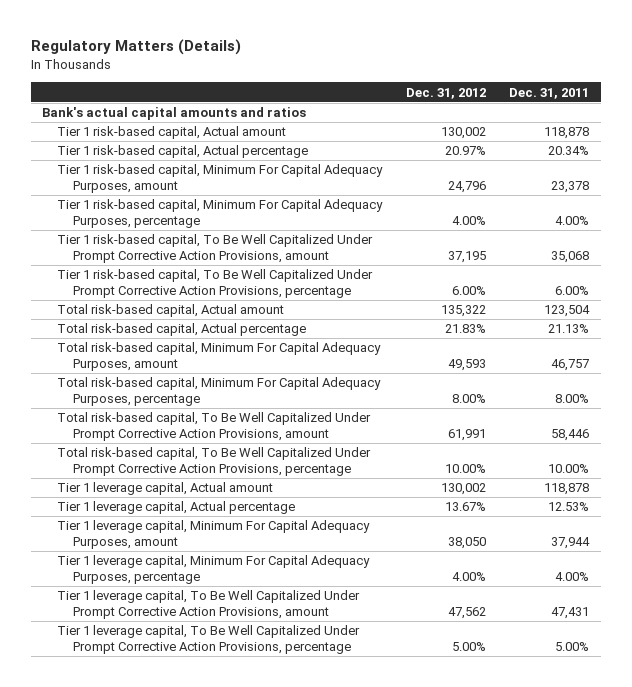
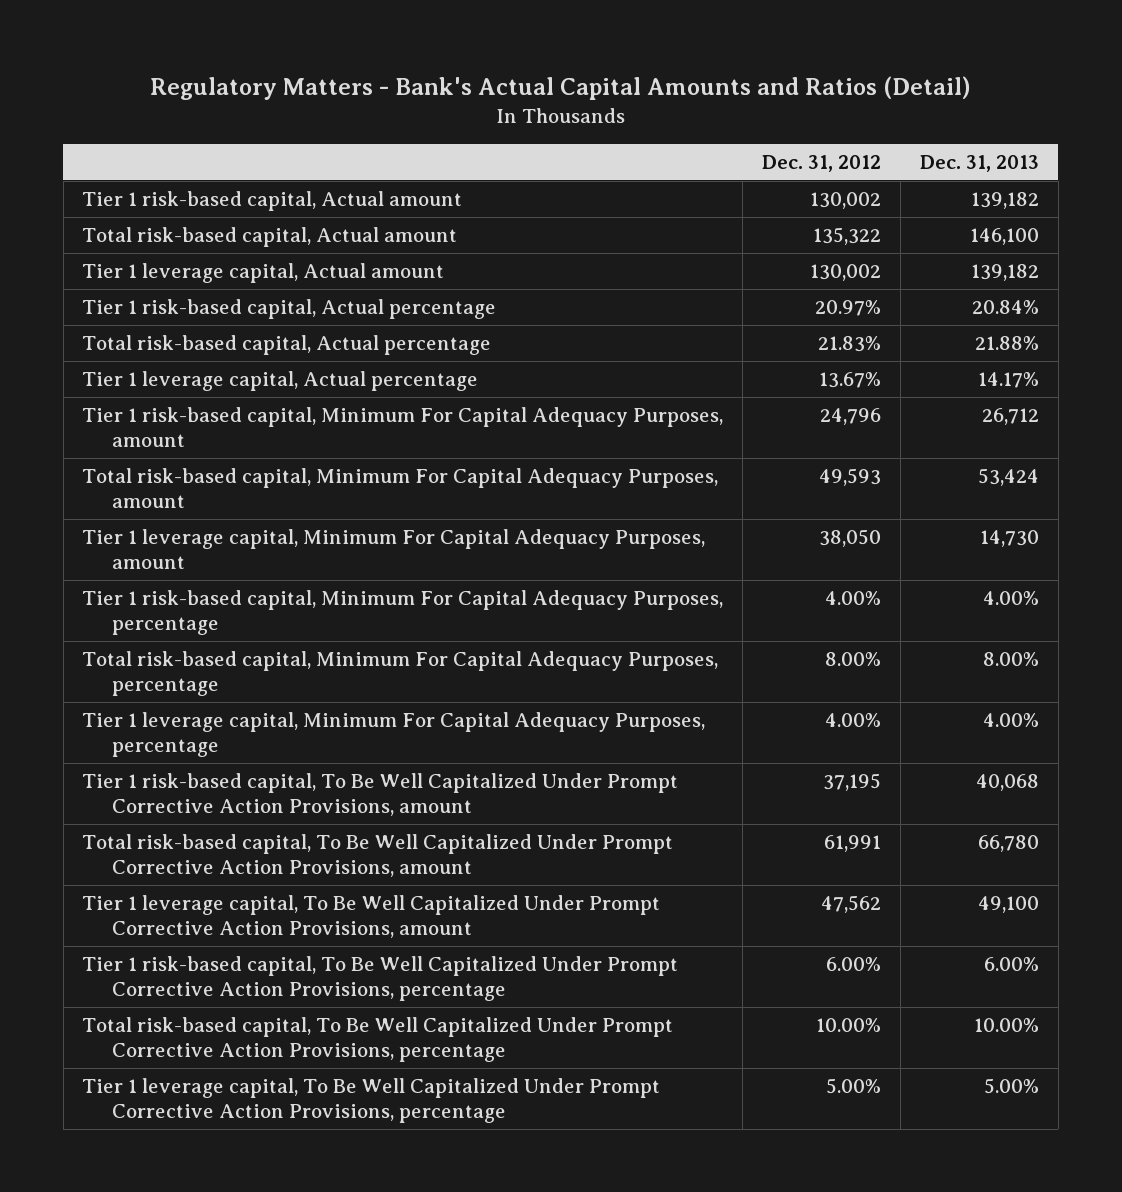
- Regulatory Matters (Details)
+ Regulatory Matters - Bank's Actual Capital Amounts and Ratios (Detail)
- | Dec. 31, 2012 | Dec. 31, 2011
+ | Dec. 31, 2012 | Dec. 31, 2013
- Bank's actual capital amounts and ratios
moved down: Tier 1 risk-based capital, Actual percentage | 20.97% | 20.84%
moved down: Total risk-based capital, Actual percentage | 21.83% | 21.88%
moved down: Tier 1 risk-based capital, Minimum For Capital Adequacy Purposes, amount | 24,796 | 26,712
moved down: Total risk-based capital, Minimum For Capital Adequacy Purposes, amount | 49,593 | 53,424
moved down: Tier 1 risk-based capital, Minimum For Capital Adequacy Purposes, percentage | 4.00% | 4.00%
moved down: Total risk-based capital, Minimum For Capital Adequacy Purposes, percentage | 8.00% | 8.00%
moved down: Tier 1 risk-based capital, To Be Well Capitalized Under Prompt Corrective Action Provisions, amount | 37,195 | 40,068
moved down: Total risk-based capital, To Be Well Capitalized Under Prompt Corrective Action Provisions, amount | 61,991 | 66,780
moved down: Tier 1 risk-based capital, To Be Well Capitalized Under Prompt Corrective Action Provisions, percentage | 6.00% | 6.00%
moved down: Total risk-based capital, To Be Well Capitalized Under Prompt Corrective Action Provisions, percentage | 10.00% | 10.00%

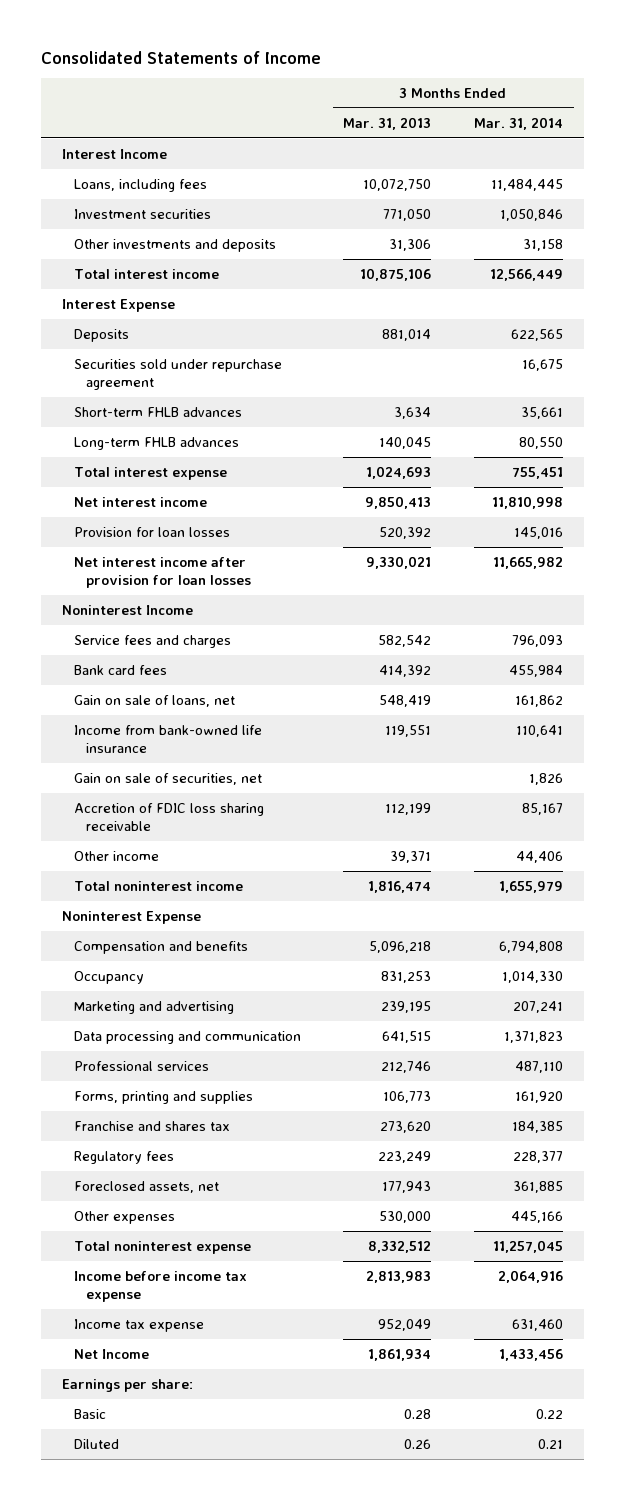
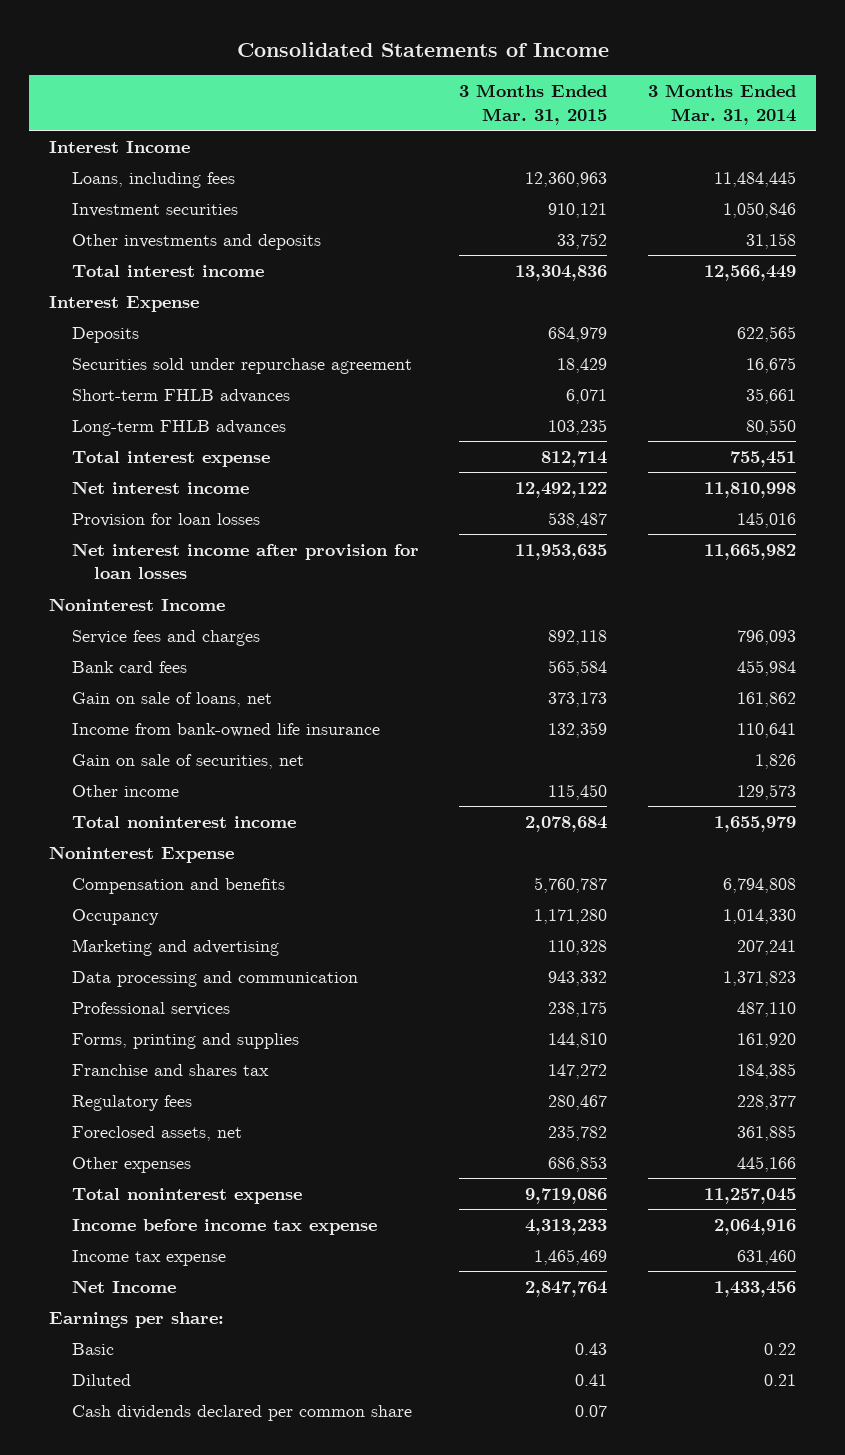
- | 3 Months Ended Mar. 31, 2013 | 3 Months Ended Mar. 31, 2014
+ | 3 Months Ended Mar. 31, 2015 | 3 Months Ended Mar. 31, 2014
- Accretion of FDIC loss sharing receivable | 112,199 | 85,167
- Other income | 39,371 | 44,406
+ Other income | 115,450 | 129,573
+ Cash dividends declared per common share | 0.07 |

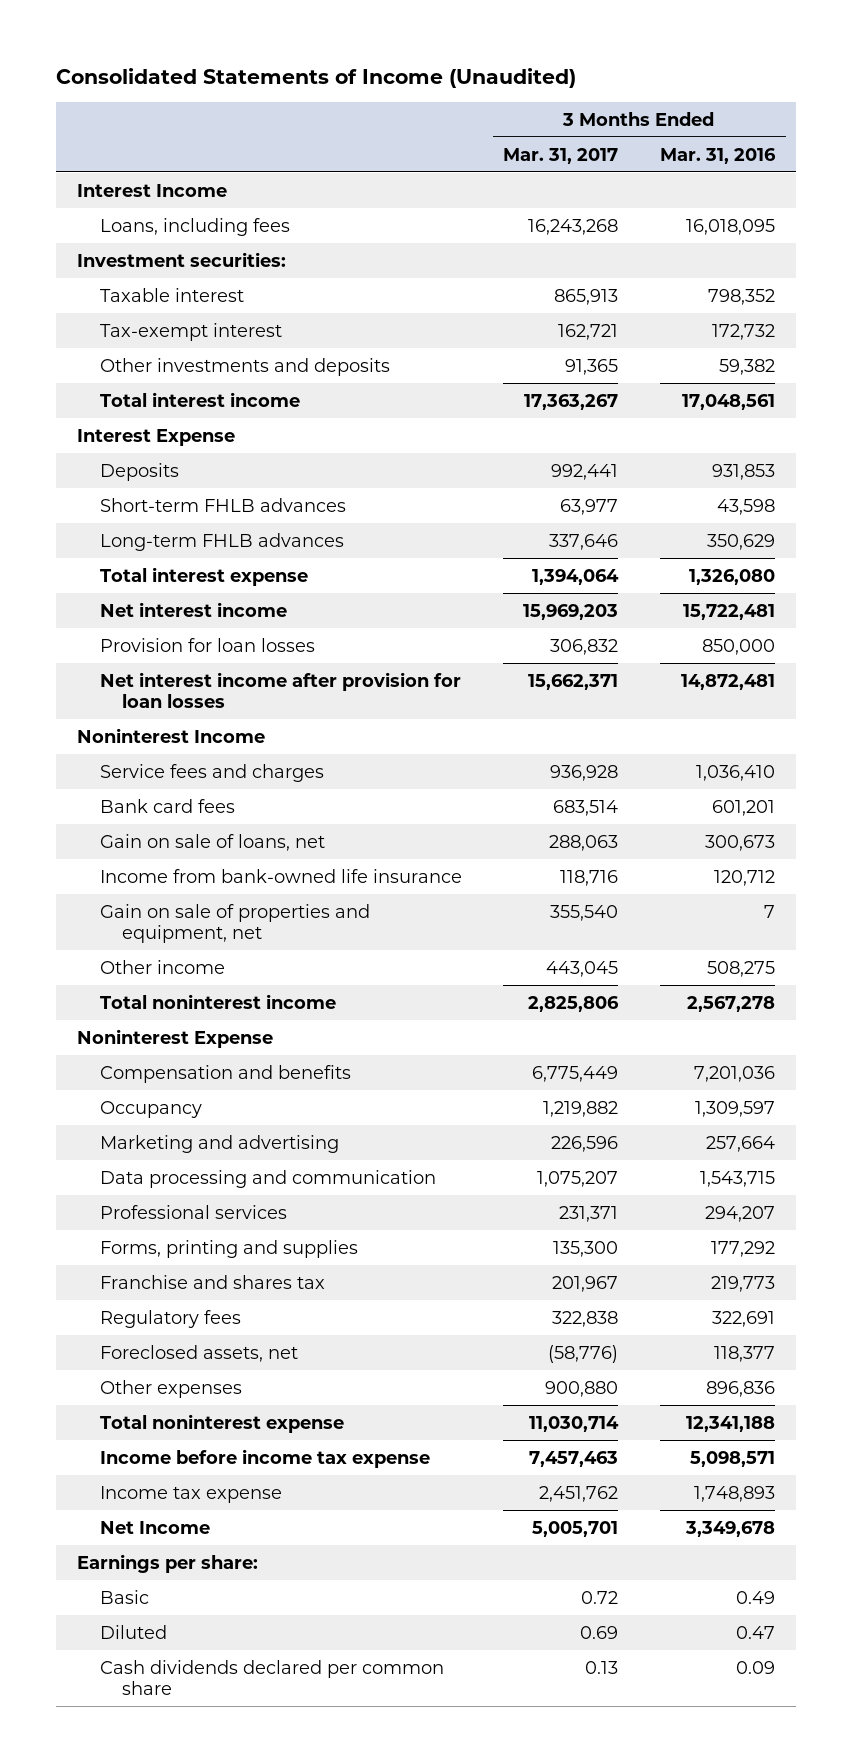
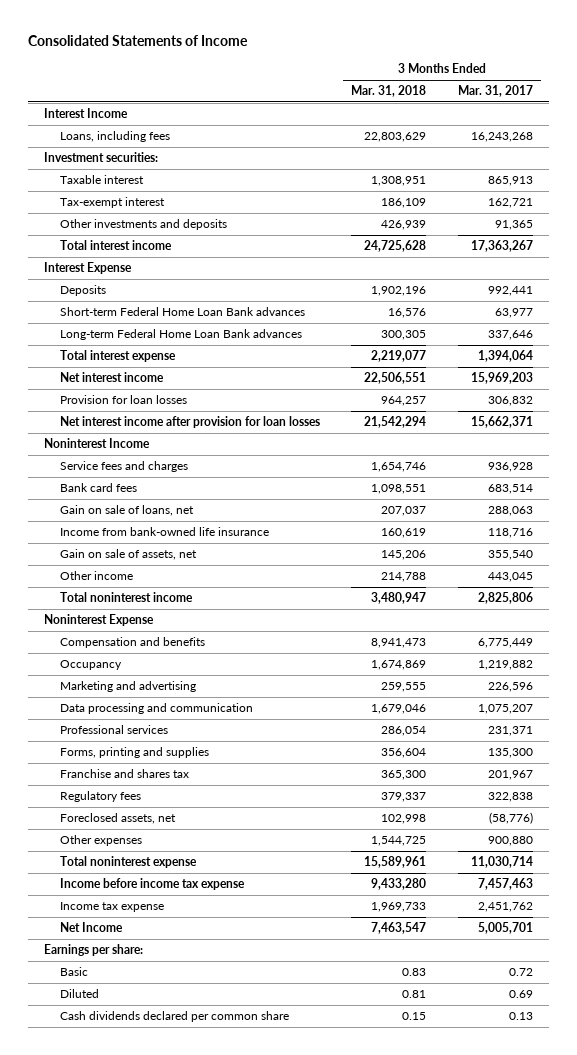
- Consolidated Statements of Income (Unaudited)
+ Consolidated Statements of Income
- | 3 Months Ended Mar. 31, 2017 | 3 Months Ended Mar. 31, 2016
+ | 3 Months Ended Mar. 31, 2018 | 3 Months Ended Mar. 31, 2017
- Short-term FHLB advances | 63,977 | 43,598
- Long-term FHLB advances | 337,646 | 350,629
+ Short-term Federal Home Loan Bank advances | 16,576 | 63,977
+ Long-term Federal Home Loan Bank advances | 300,305 | 337,646
- Gain on sale of properties and equipment, net | 355,540 | 7
+ Gain on sale of assets, net | 145,206 | 355,540

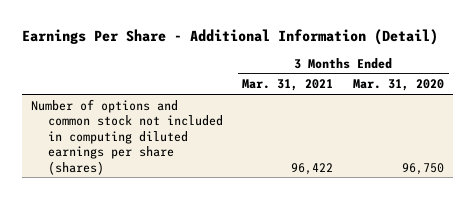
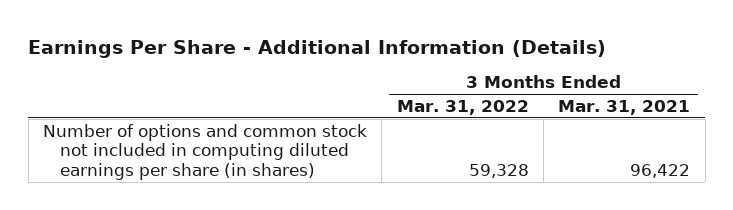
- Earnings Per Share - Additional Information (Detail)
+ Earnings Per Share - Additional Information (Details)
- | 3 Months Ended Mar. 31, 2021 | 3 Months Ended Mar. 31, 2020
+ | 3 Months Ended Mar. 31, 2022 | 3 Months Ended Mar. 31, 2021
- Number of options and common stock not included in computing diluted earnings per share (shares) | 96,422 | 96,750
+ Number of options and common stock not included in computing diluted earnings per share (in shares) | 59,328 | 96,422

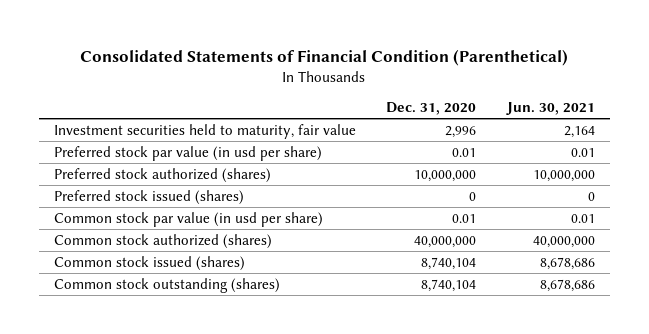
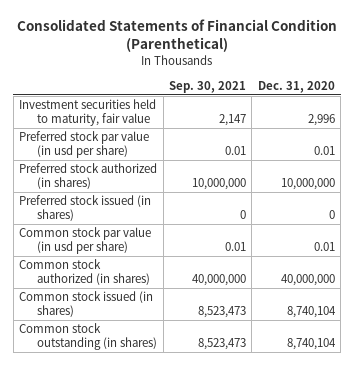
- | Dec. 31, 2020 | Jun. 30, 2021
+ | Sep. 30, 2021 | Dec. 31, 2020
- Preferred stock authorized (shares) | 10,000,000 | 10,000,000
- Preferred stock issued (shares) | 0 | 0
+ Preferred stock authorized (in shares) | 10,000,000 | 10,000,000
+ Preferred stock issued (in shares) | 0 | 0
- Common stock authorized (shares) | 40,000,000 | 40,000,000
- Common stock issued (shares) | 8,740,104 | 8,678,686
- Common stock outstanding (shares) | 8,740,104 | 8,678,686
+ Common stock authorized (in shares) | 40,000,000 | 40,000,000
+ Common stock issued (in shares) | 8,523,473 | 8,740,104
+ Common stock outstanding (in shares) | 8,523,473 | 8,740,104

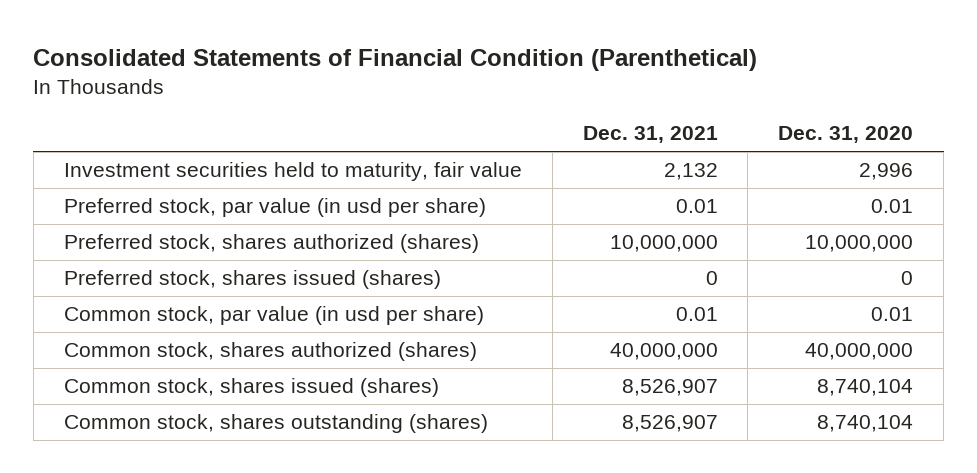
- | Sep. 30, 2021 | Dec. 31, 2020
+ | Dec. 31, 2021 | Dec. 31, 2020
- Preferred stock par value (in usd per share) | 0.01 | 0.01
- Preferred stock authorized (in shares) | 10,000,000 | 10,000,000
- Preferred stock issued (in shares) | 0 | 0
- Common stock par value (in usd per share) | 0.01 | 0.01
- Common stock authorized (in shares) | 40,000,000 | 40,000,000
- Common stock issued (in shares) | 8,523,473 | 8,740,104
- Common stock outstanding (in shares) | 8,523,473 | 8,740,104
+ Preferred stock, par value (in usd per share) | 0.01 | 0.01
+ Preferred stock, shares authorized (shares) | 10,000,000 | 10,000,000
+ Preferred stock, shares issued (shares) | 0 | 0
+ Common stock, par value (in usd per share) | 0.01 | 0.01
+ Common stock, shares authorized (shares) | 40,000,000 | 40,000,000
+ Common stock, shares issued (shares) | 8,526,907 | 8,740,104
+ Common stock, shares outstanding (shares) | 8,526,907 | 8,740,104

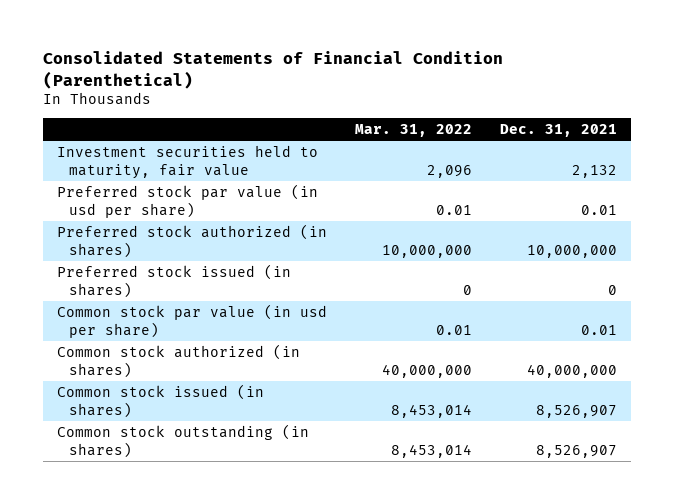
- | Dec. 31, 2021 | Dec. 31, 2020
+ | Mar. 31, 2022 | Dec. 31, 2021
- Preferred stock, par value (in usd per share) | 0.01 | 0.01
- Preferred stock, shares authorized (shares) | 10,000,000 | 10,000,000
- Preferred stock, shares issued (shares) | 0 | 0
- Common stock, par value (in usd per share) | 0.01 | 0.01
- Common stock, shares authorized (shares) | 40,000,000 | 40,000,000
- Common stock, shares issued (shares) | 8,526,907 | 8,740,104
- Common stock, shares outstanding (shares) | 8,526,907 | 8,740,104
+ Preferred stock par value (in usd per share) | 0.01 | 0.01
+ Preferred stock authorized (in shares) | 10,000,000 | 10,000,000
+ Preferred stock issued (in shares) | 0 | 0
+ Common stock par value (in usd per share) | 0.01 | 0.01
+ Common stock authorized (in shares) | 40,000,000 | 40,000,000
+ Common stock issued (in shares) | 8,453,014 | 8,526,907
+ Common stock outstanding (in shares) | 8,453,014 | 8,526,907

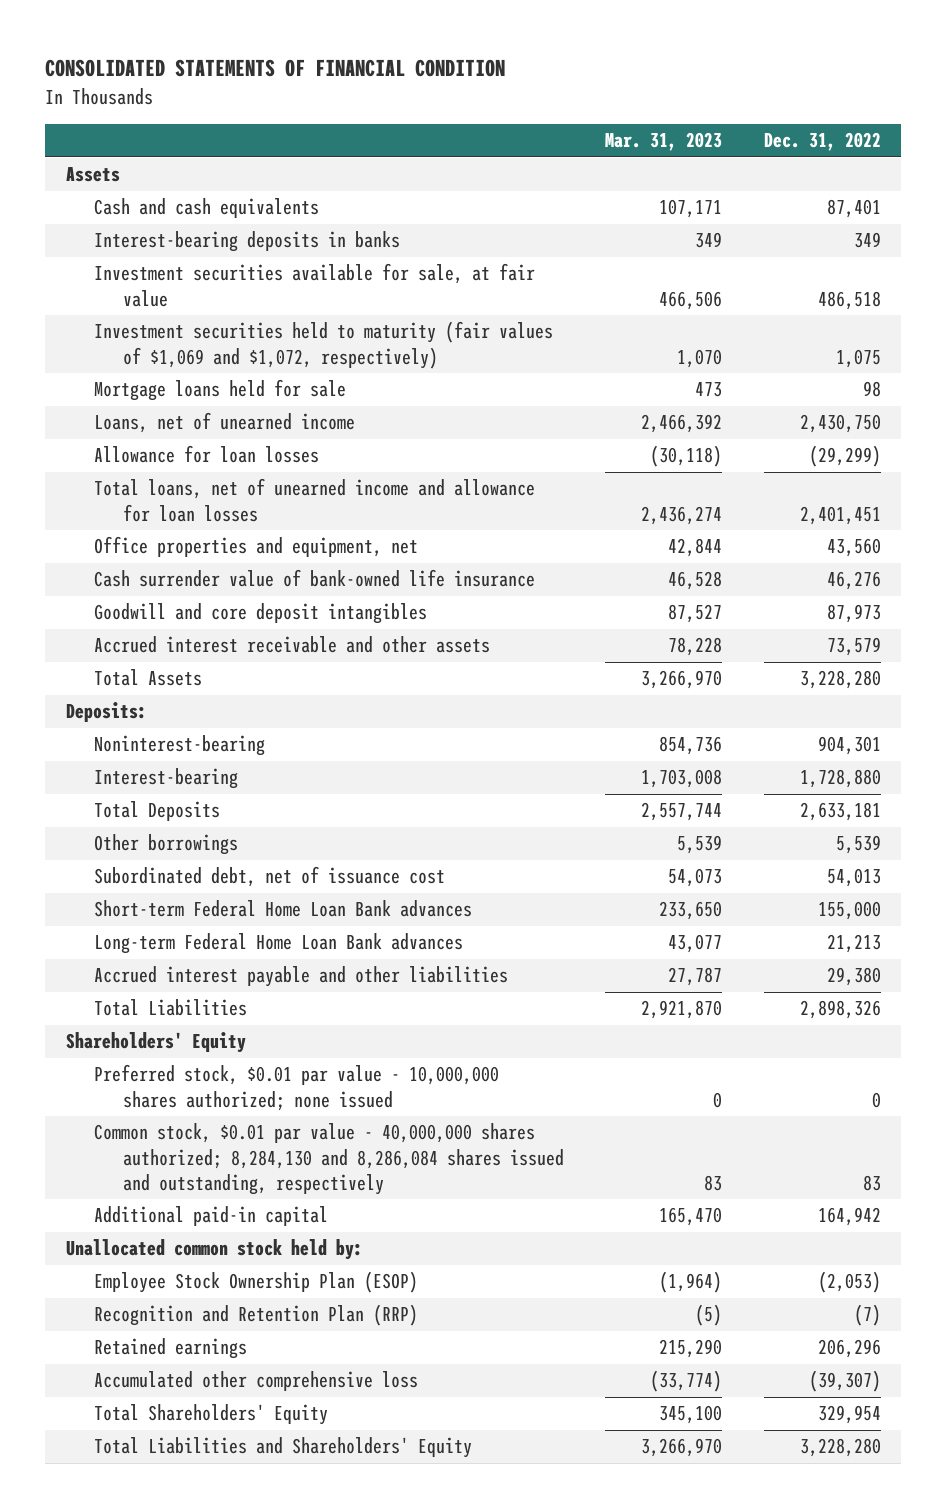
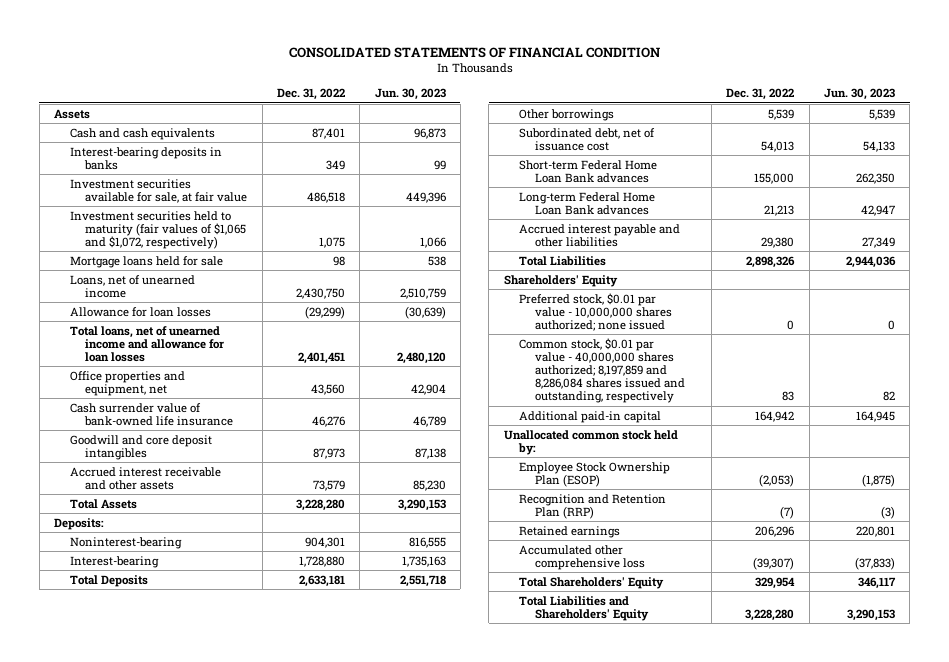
- | Mar. 31, 2023 | Dec. 31, 2022
+ | Dec. 31, 2022 | Jun. 30, 2023
- Investment securities held to maturity (fair values of $1,069 and $1,072, respectively) | 1,070 | 1,075
+ Investment securities held to maturity (fair values of $1,065 and $1,072, respectively) | 1,075 | 1,066
- Common stock, $0.01 par value - 40,000,000 shares authorized; 8,284,130 and 8,286,084 shares issued and outstanding, respectively | 83 | 83
+ Common stock, $0.01 par value - 40,000,000 shares authorized; 8,197,859 and 8,286,084 shares issued and outstanding, respectively | 83 | 82

